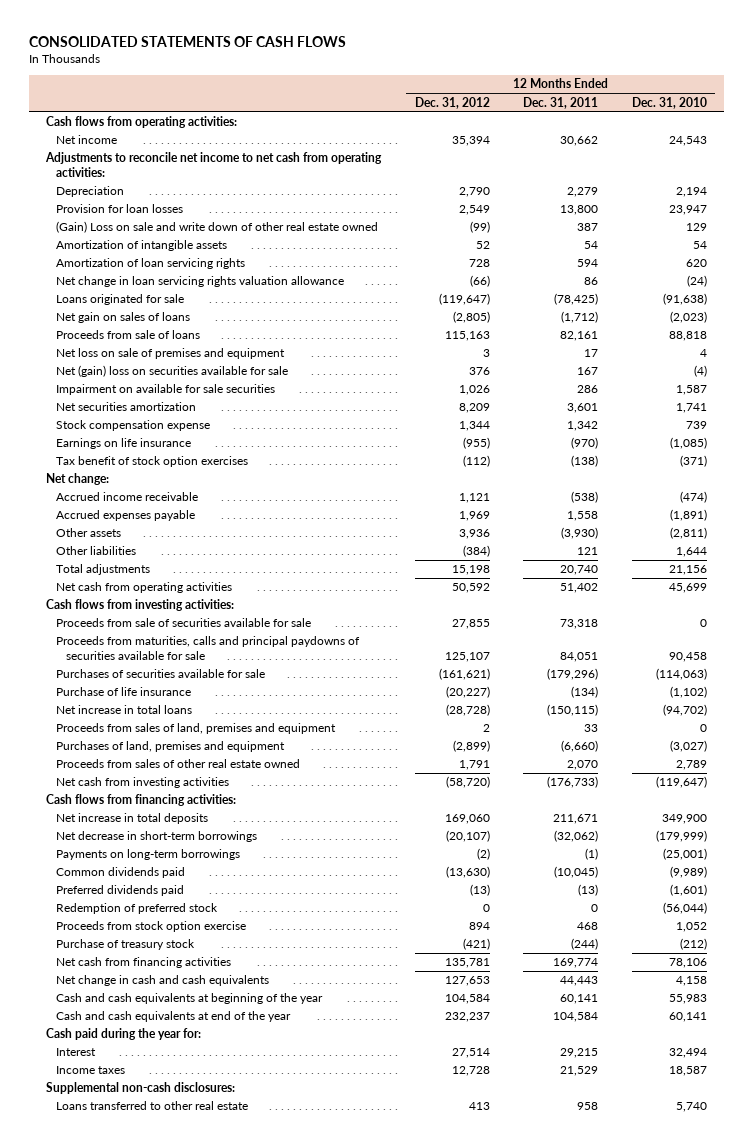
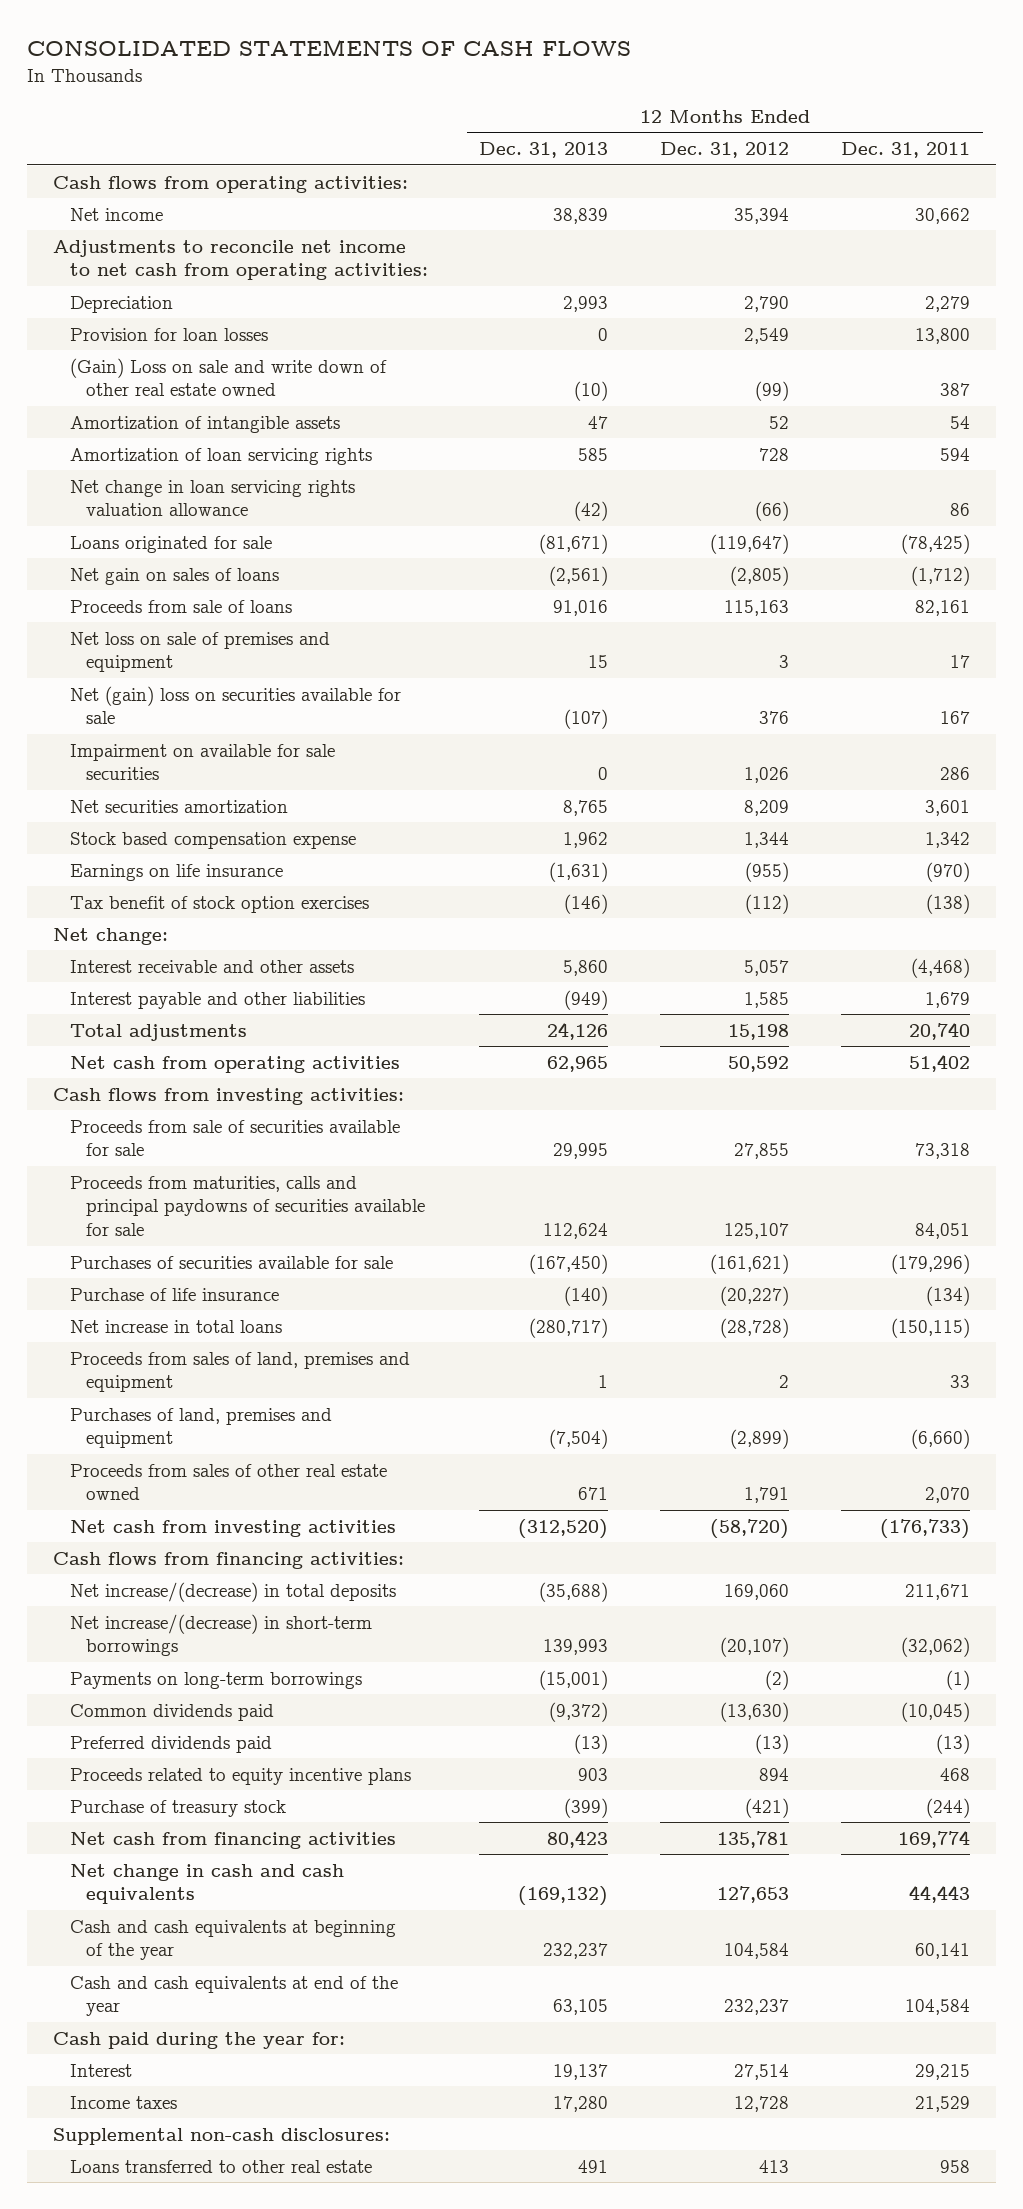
- | 12 Months Ended Dec. 31, 2012 | 12 Months Ended Dec. 31, 2011 | 12 Months Ended Dec. 31, 2010
+ | 12 Months Ended Dec. 31, 2013 | 12 Months Ended Dec. 31, 2012 | 12 Months Ended Dec. 31, 2011
- Stock compensation expense | 1,344 | 1,342 | 739
+ Stock based compensation expense | 1,962 | 1,344 | 1,342
- Accrued income receivable | 1,121 | (538) | (474)
- Accrued expenses payable | 1,969 | 1,558 | (1,891)
- Other assets | 3,936 | (3,930) | (2,811)
- Other liabilities | (384) | 121 | 1,644
+ Interest receivable and other assets | 5,860 | 5,057 | (4,468)
+ Interest payable and other liabilities | (949) | 1,585 | 1,679
- Net increase in total deposits | 169,060 | 211,671 | 349,900
- Net decrease in short-term borrowings | (20,107) | (32,062) | (179,999)
+ Net increase/(decrease) in total deposits | (35,688) | 169,060 | 211,671
+ Net increase/(decrease) in short-term borrowings | 139,993 | (20,107) | (32,062)
- Redemption of preferred stock | 0 | 0 | (56,044)
- Proceeds from stock option exercise | 894 | 468 | 1,052
+ Proceeds related to equity incentive plans | 903 | 894 | 468

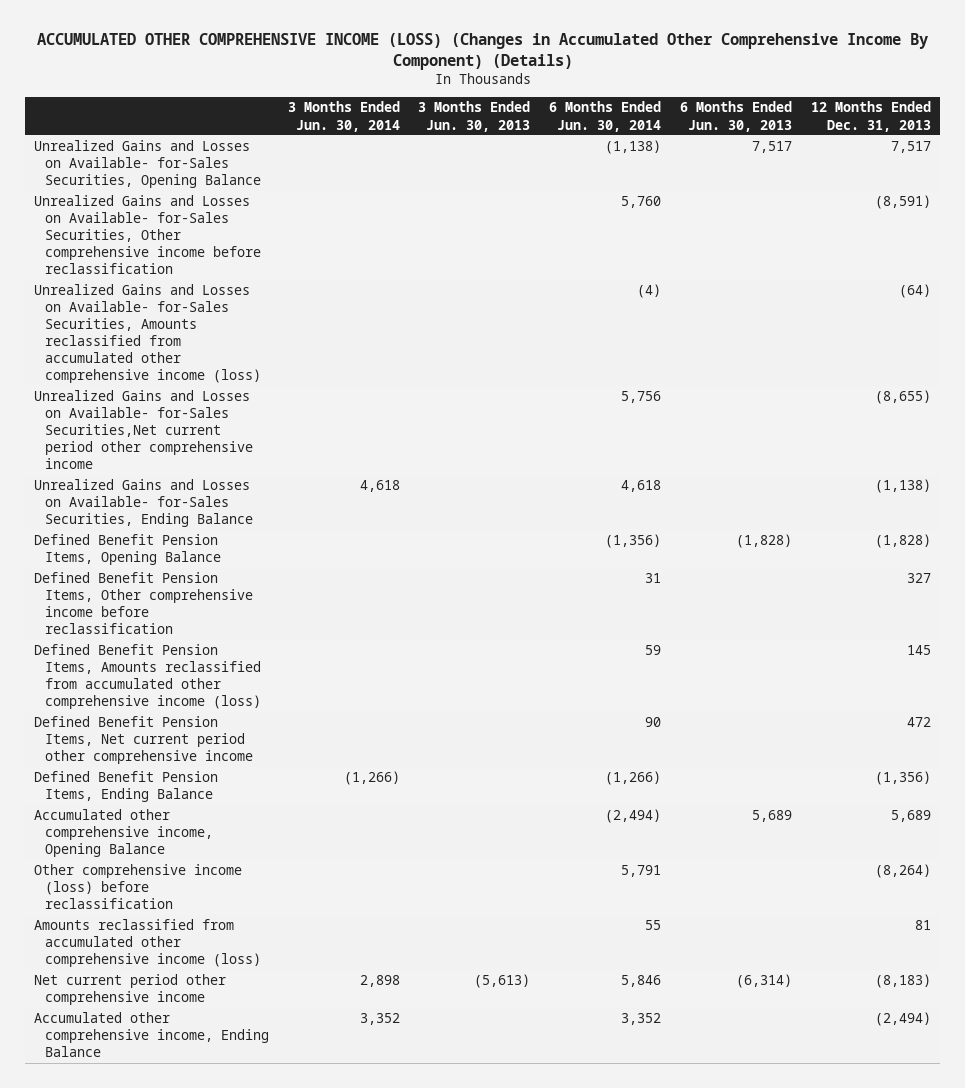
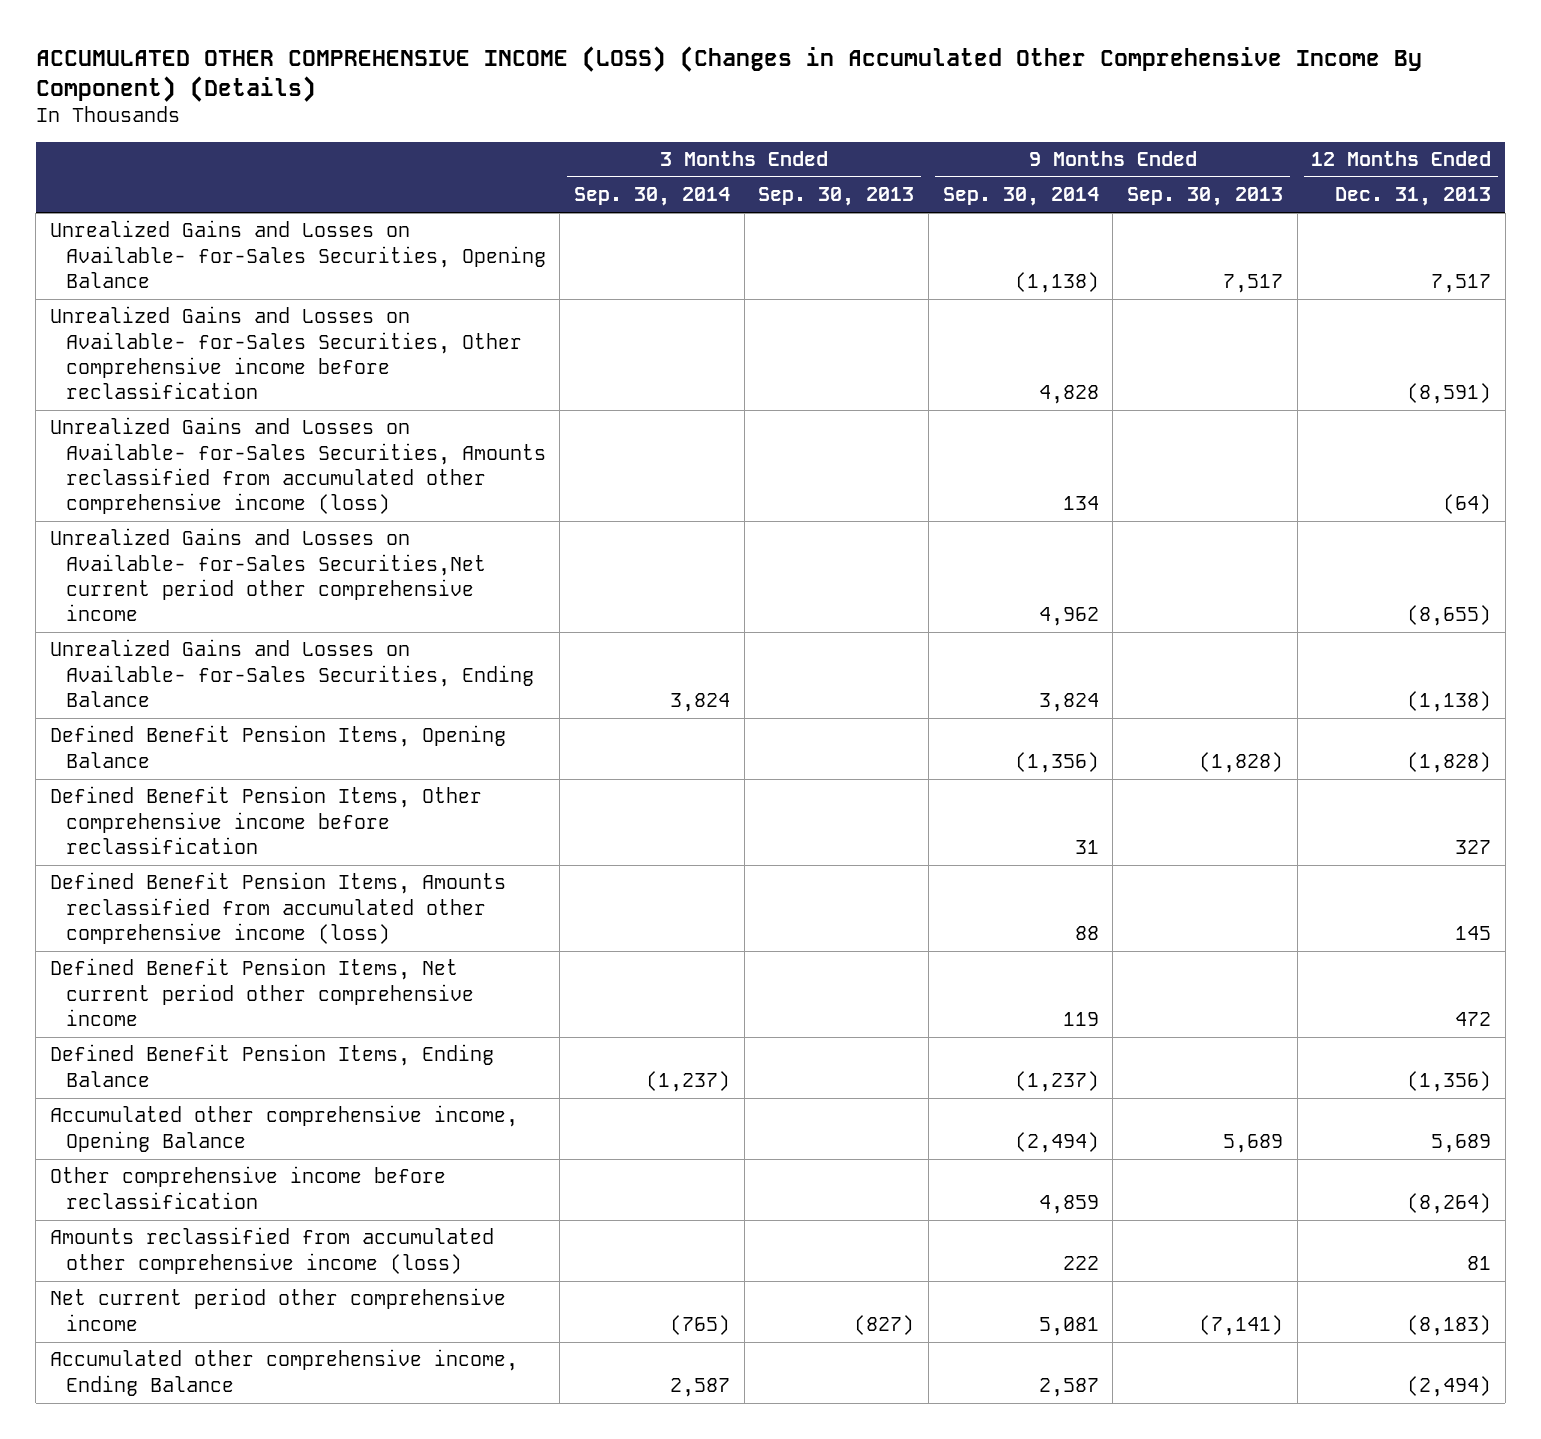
- | 3 Months Ended Jun. 30, 2014 | 3 Months Ended Jun. 30, 2013 | 6 Months Ended Jun. 30, 2014 | 6 Months Ended Jun. 30, 2013 | 12 Months Ended Dec. 31, 2013
+ | 3 Months Ended Sep. 30, 2014 | 3 Months Ended Sep. 30, 2013 | 9 Months Ended Sep. 30, 2014 | 9 Months Ended Sep. 30, 2013 | 12 Months Ended Dec. 31, 2013
- Other comprehensive income (loss) before reclassification | | | 5,791 | | (8,264)
+ Other comprehensive income before reclassification | | | 4,859 | | (8,264)

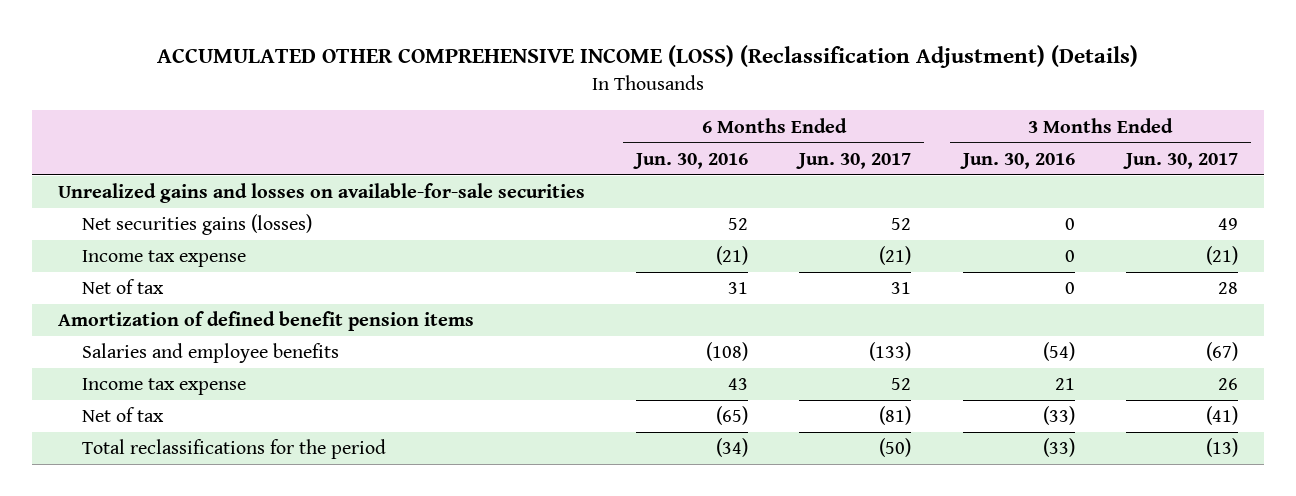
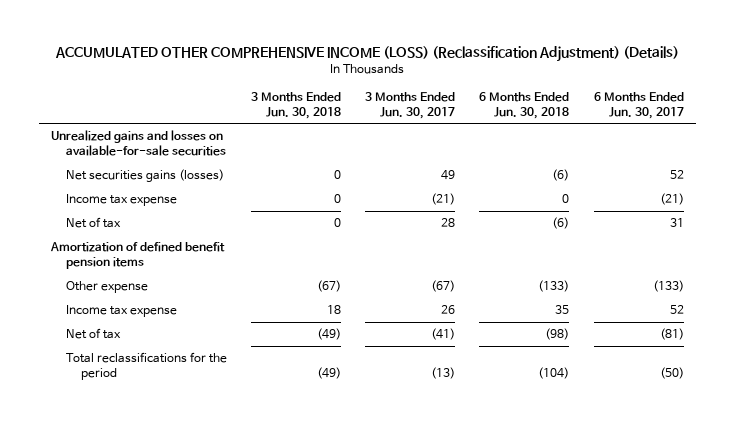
- | 6 Months Ended Jun. 30, 2016 | 6 Months Ended Jun. 30, 2017 | 3 Months Ended Jun. 30, 2016 | 3 Months Ended Jun. 30, 2017
+ | 3 Months Ended Jun. 30, 2018 | 3 Months Ended Jun. 30, 2017 | 6 Months Ended Jun. 30, 2018 | 6 Months Ended Jun. 30, 2017
- Salaries and employee benefits | (108) | (133) | (54) | (67)
+ Other expense | (67) | (67) | (133) | (133)

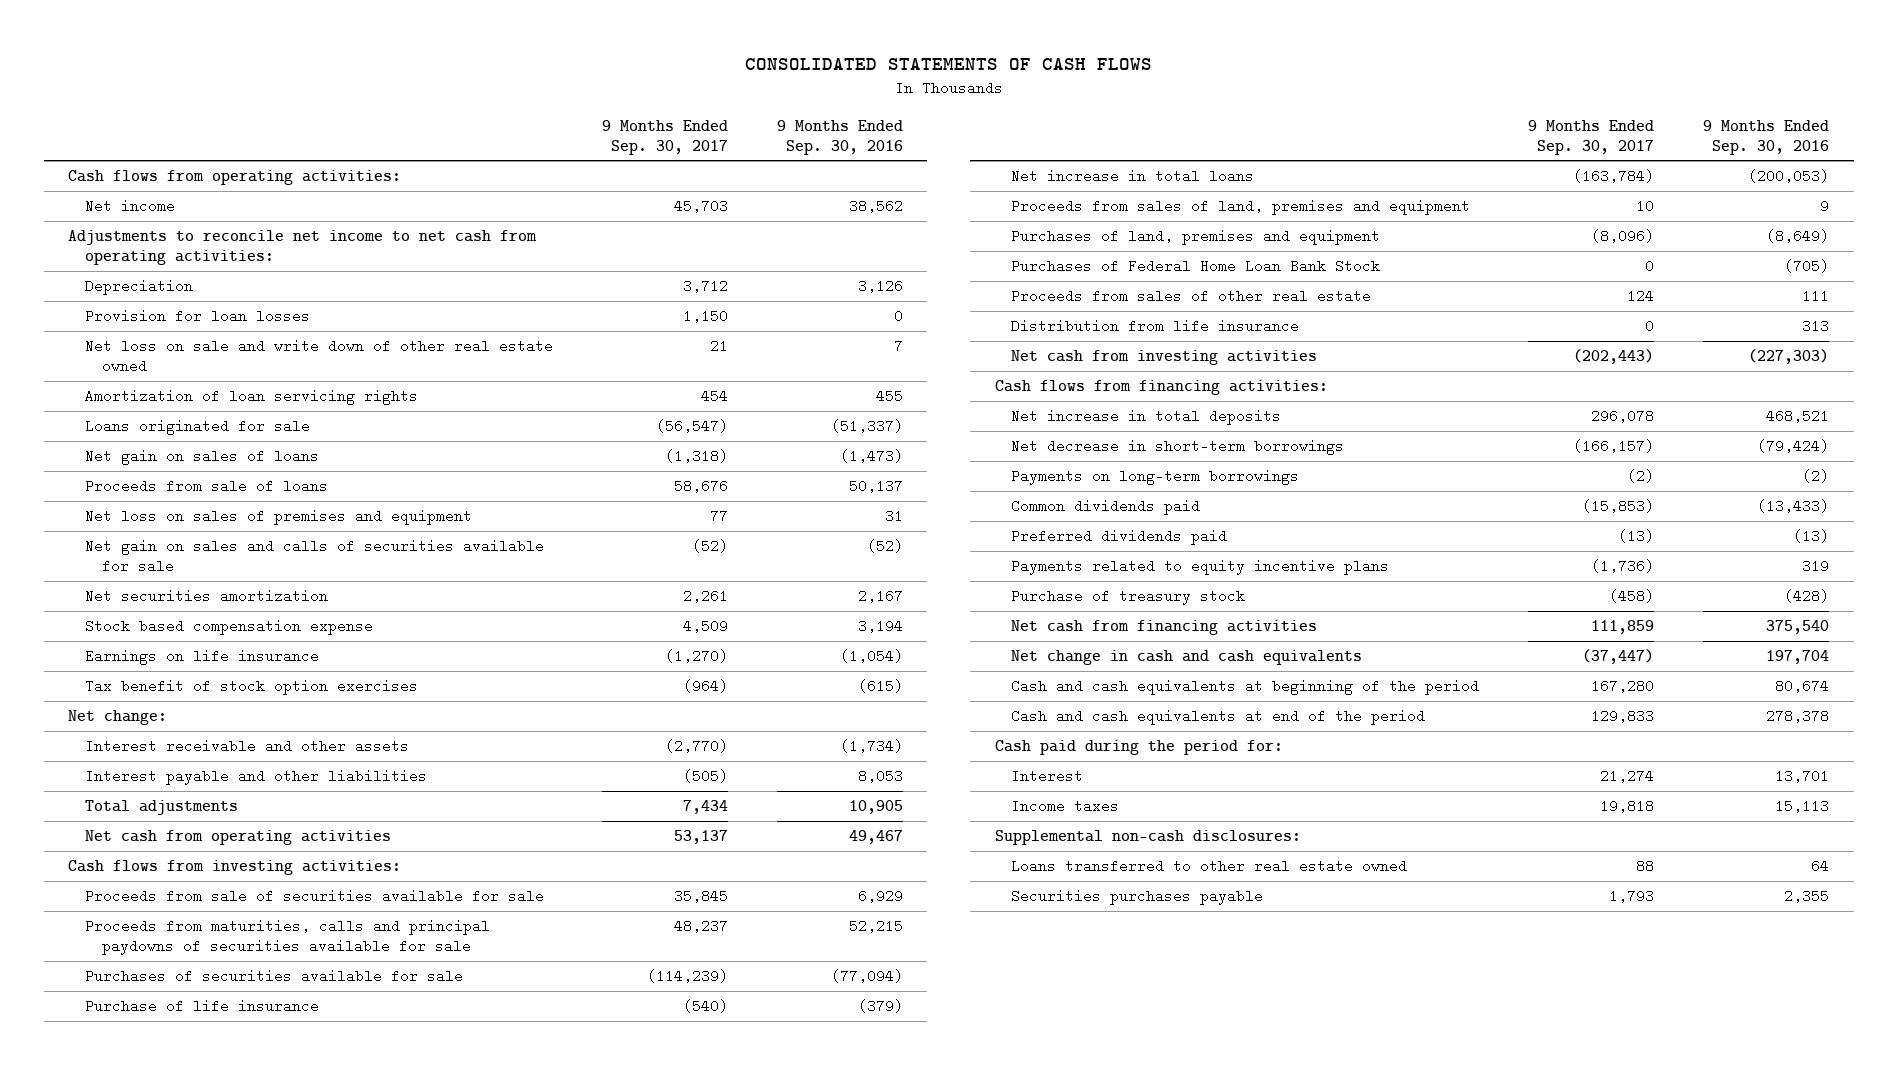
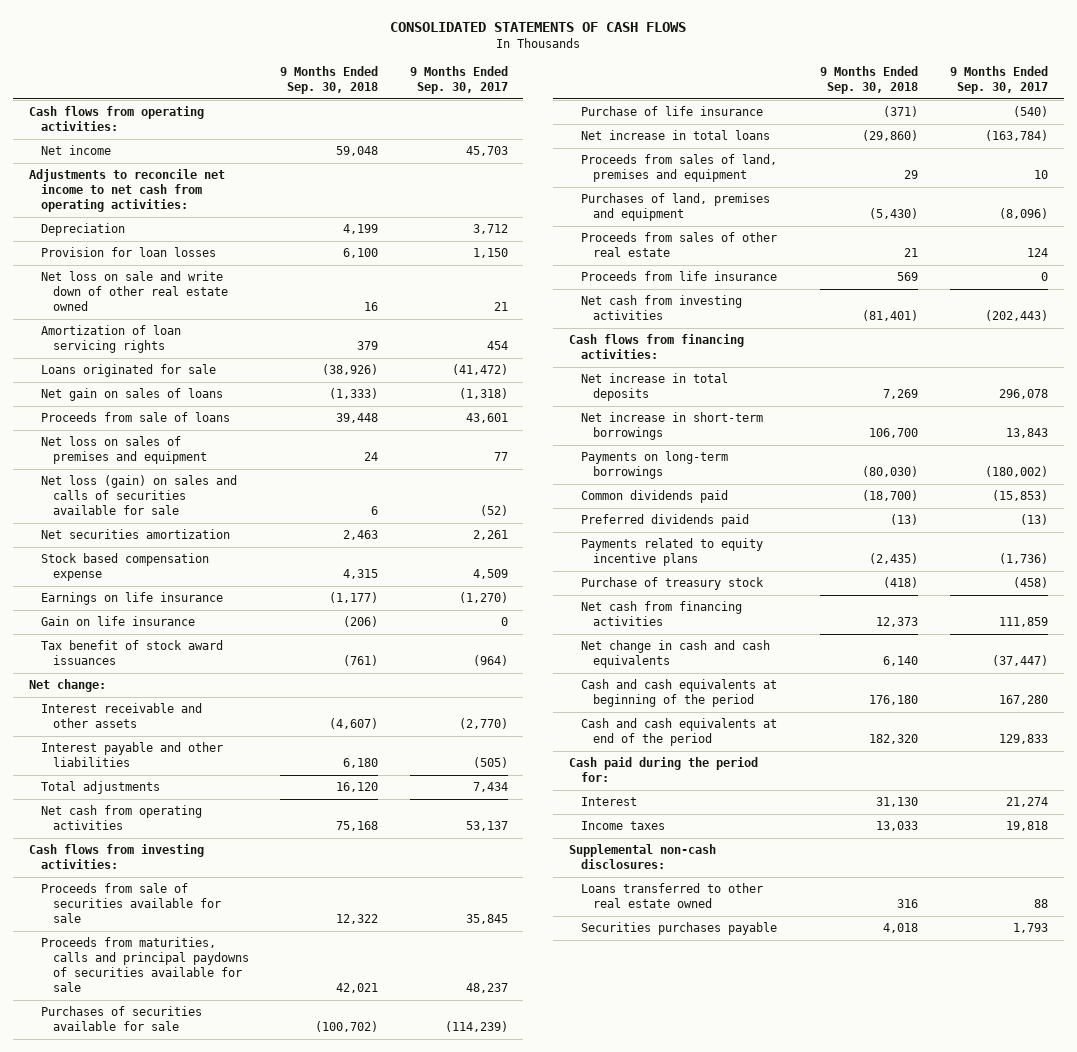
- | 9 Months Ended Sep. 30, 2017 | 9 Months Ended Sep. 30, 2016
+ | 9 Months Ended Sep. 30, 2018 | 9 Months Ended Sep. 30, 2017
- Loans originated for sale | (56,547) | (51,337)
+ Loans originated for sale | (38,926) | (41,472)
- Proceeds from sale of loans | 58,676 | 50,137
+ Proceeds from sale of loans | 39,448 | 43,601
- Net gain on sales and calls of securities available for sale | (52) | (52)
+ Net loss (gain) on sales and calls of securities available for sale | 6 | (52)
- Tax benefit of stock option exercises | (964) | (615)
+ Gain on life insurance | (206) | 0
+ Tax benefit of stock award issuances | (761) | (964)
- Purchases of Federal Home Loan Bank Stock | 0 | (705)
- Distribution from life insurance | 0 | 313
+ Proceeds from life insurance | 569 | 0
- Net decrease in short-term borrowings | (166,157) | (79,424)
- Payments on long-term borrowings | (2) | (2)
+ Net increase in short-term borrowings | 106,700 | 13,843
+ Payments on long-term borrowings | (80,030) | (180,002)

